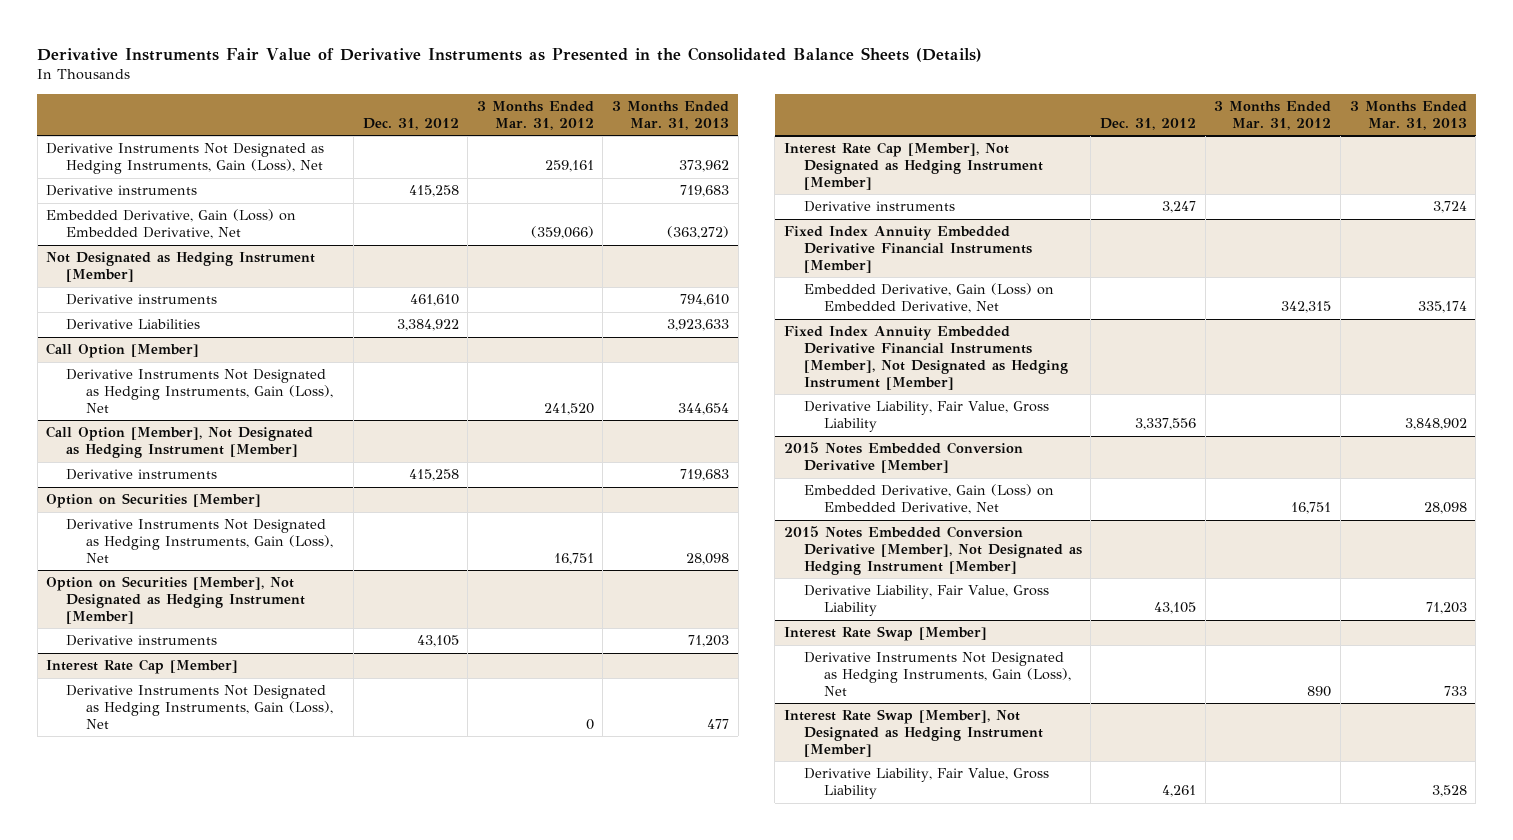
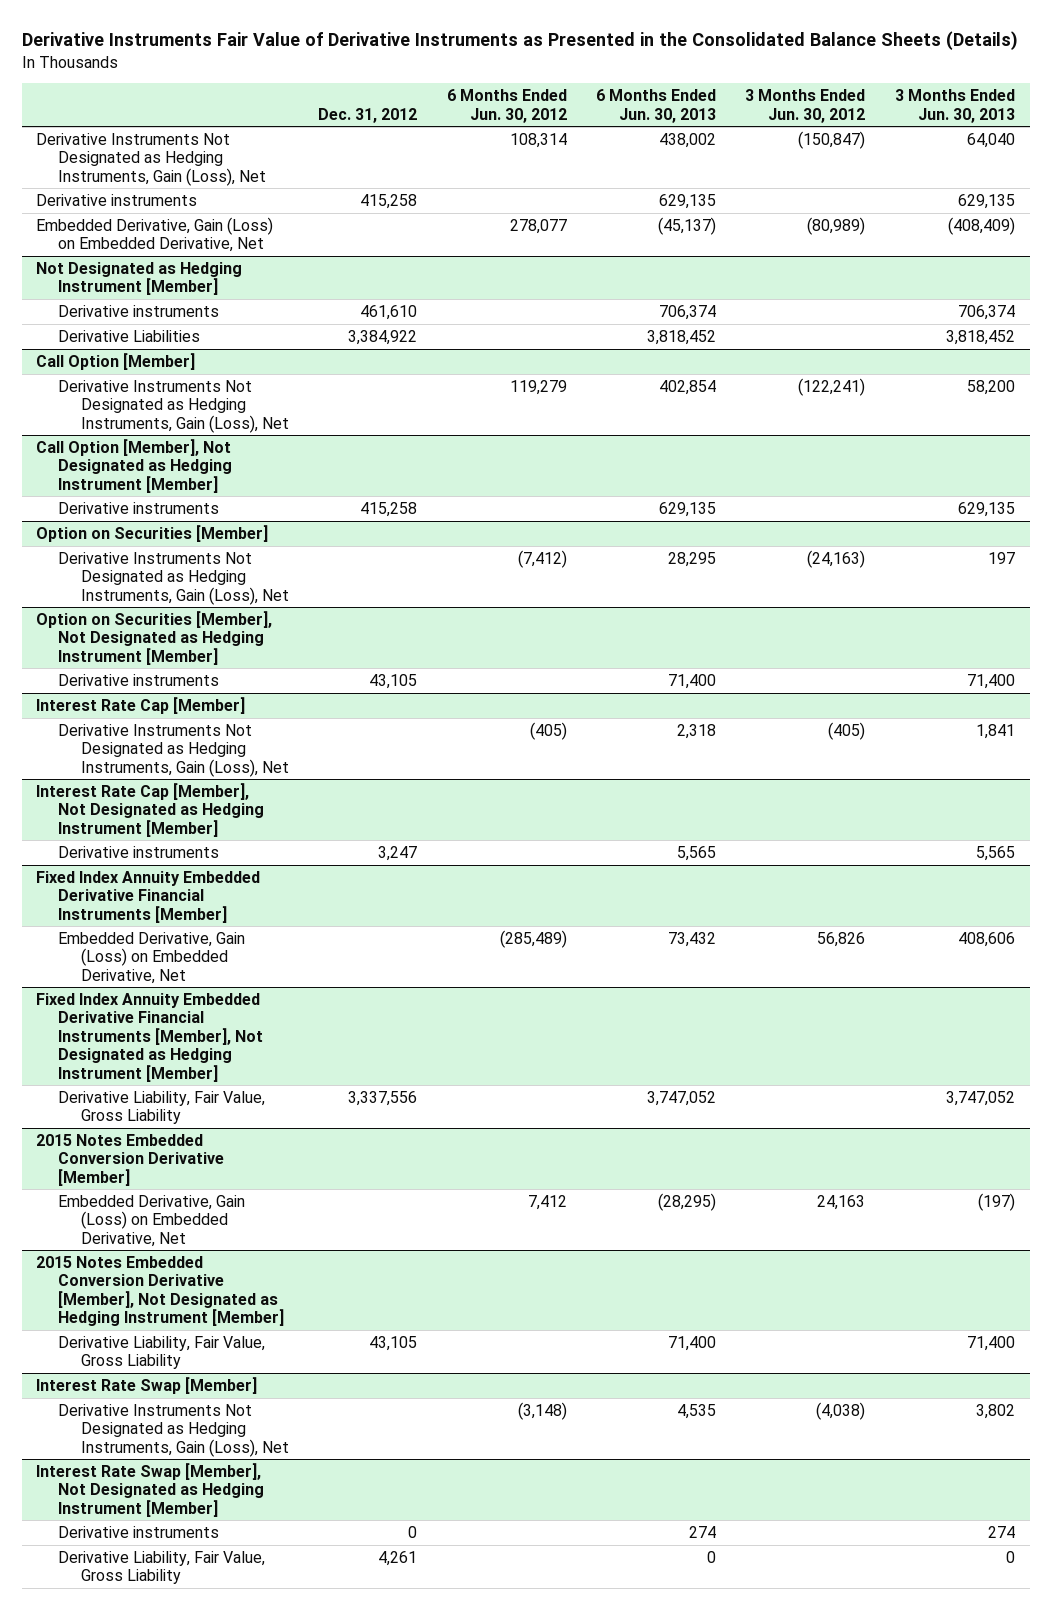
- | Dec. 31, 2012 | 3 Months Ended Mar. 31, 2012 | 3 Months Ended Mar. 31, 2013
+ | Dec. 31, 2012 | 6 Months Ended Jun. 30, 2012 | 6 Months Ended Jun. 30, 2013 | 3 Months Ended Jun. 30, 2012 | 3 Months Ended Jun. 30, 2013
@ Interest Rate Swap [Member], Not Designated as Hedging Instrument [Member]
+ Derivative instruments | 0 | | 274 | | 274

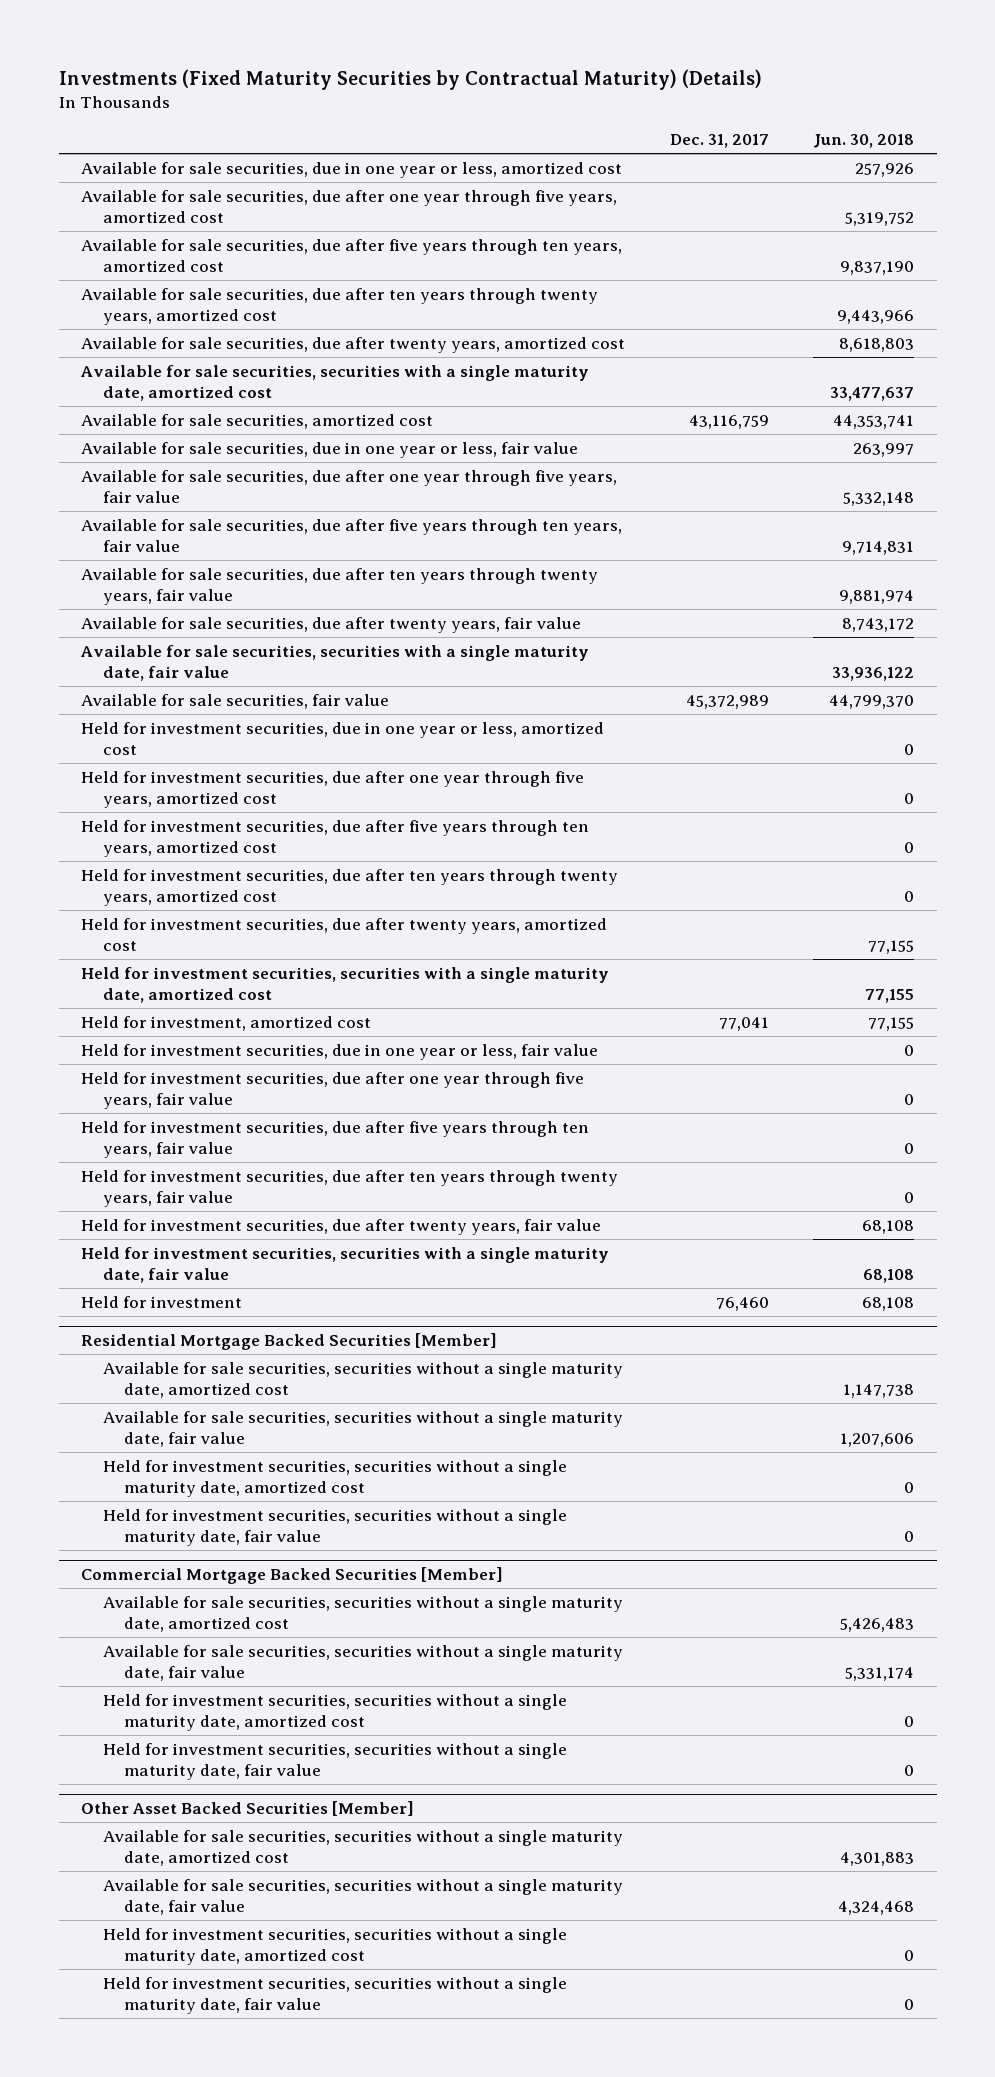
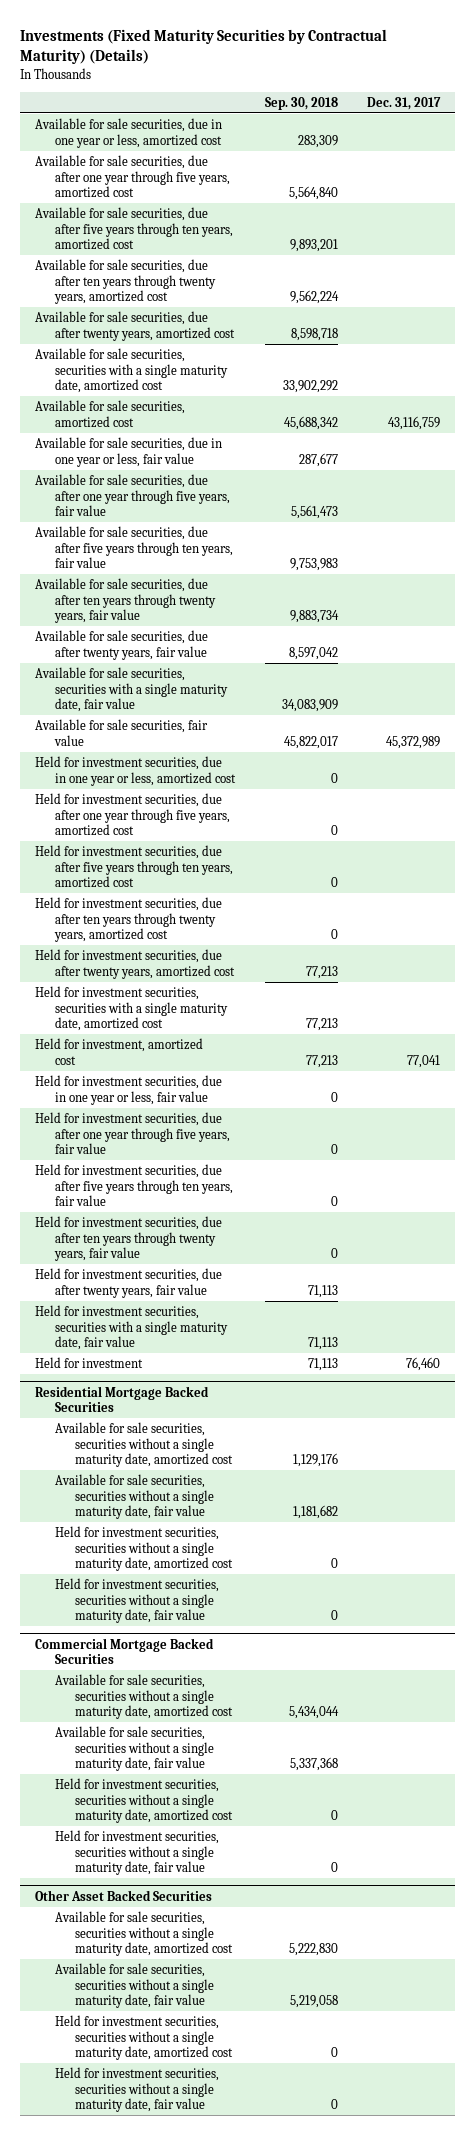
- | Dec. 31, 2017 | Jun. 30, 2018
+ | Sep. 30, 2018 | Dec. 31, 2017
- Residential Mortgage Backed Securities [Member]
+ Residential Mortgage Backed Securities
- Commercial Mortgage Backed Securities [Member]
+ Commercial Mortgage Backed Securities
- Other Asset Backed Securities [Member]
+ Other Asset Backed Securities

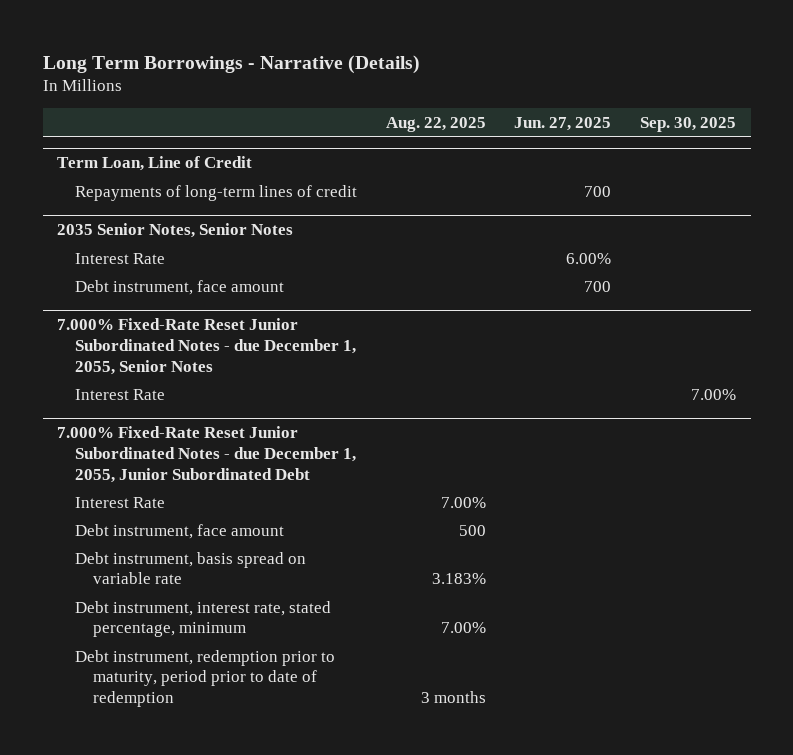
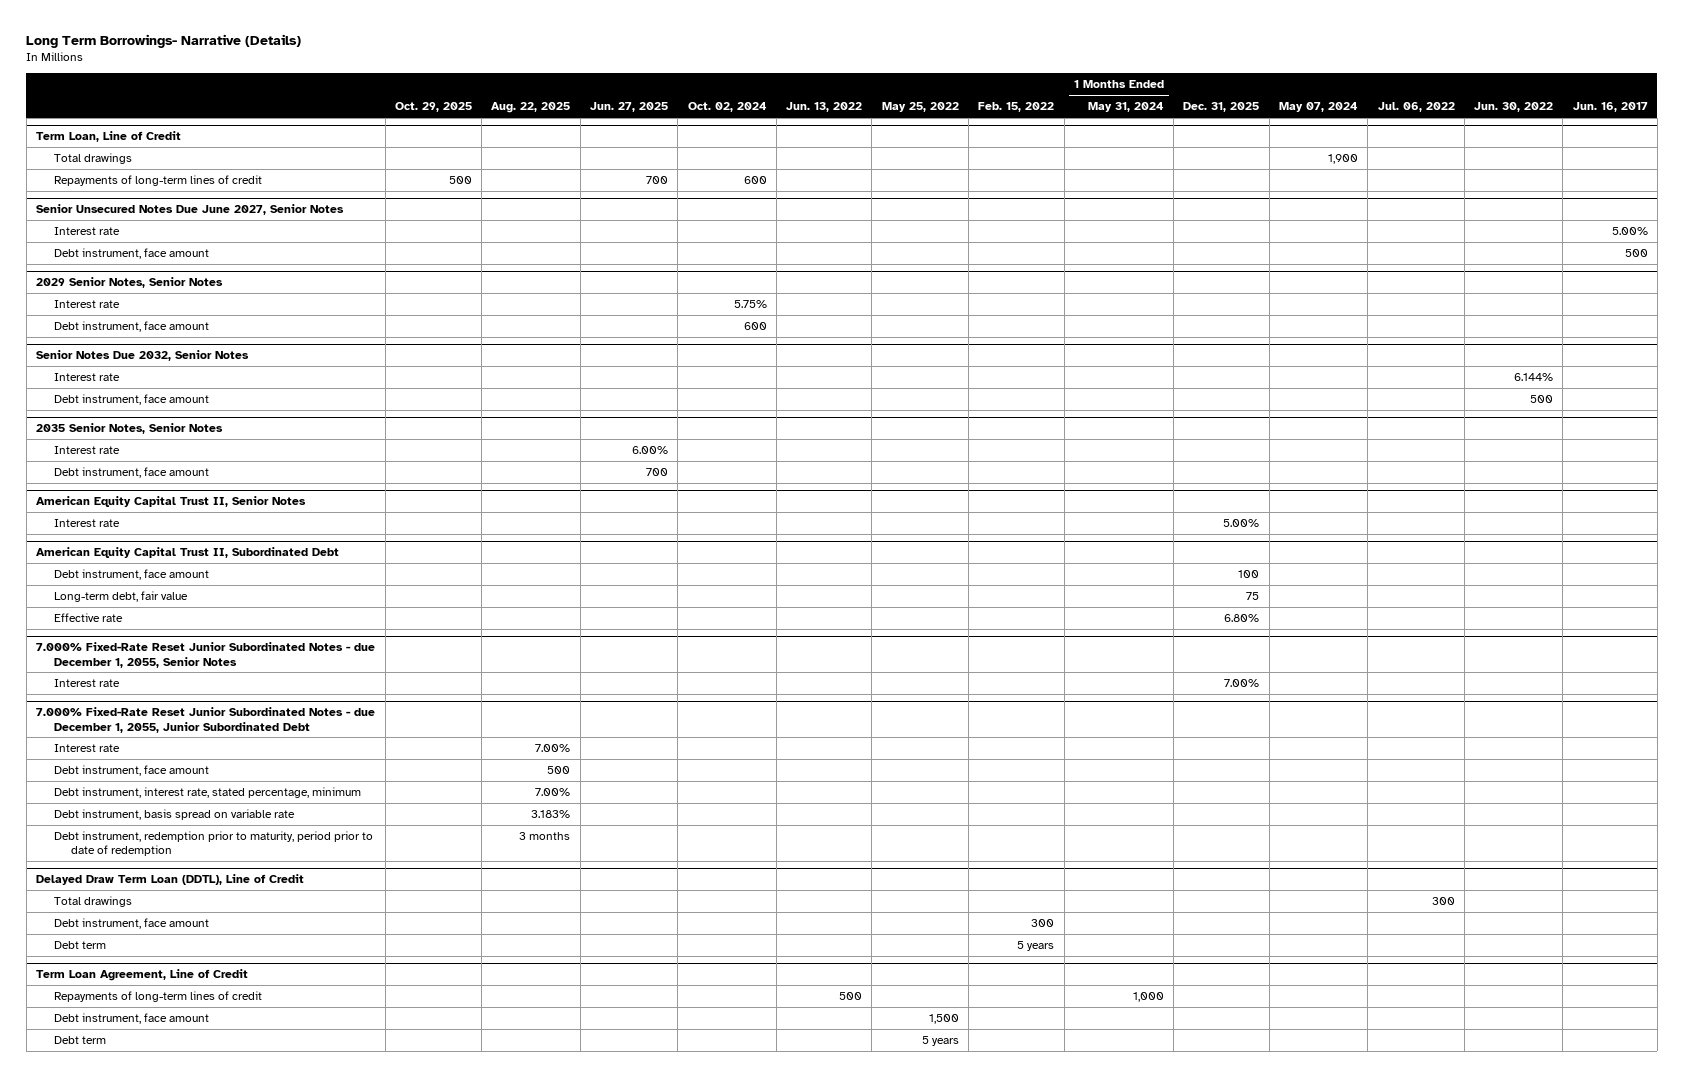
- Long Term Borrowings - Narrative (Details)
+ Long Term Borrowings- Narrative (Details)
- | Aug. 22, 2025 | Jun. 27, 2025 | Sep. 30, 2025
+ | Oct. 29, 2025 | Aug. 22, 2025 | Jun. 27, 2025 | Oct. 02, 2024 | Jun. 13, 2022 | May 25, 2022 | Feb. 15, 2022 | 1 Months Ended May 31, 2024 | Dec. 31, 2025 | May 07, 2024 | Jul. 06, 2022 | Jun. 30, 2022 | Jun. 16, 2017
@ Term Loan, Line of Credit
+ Total drawings | | | | | | | | | | 1,900 | | |
+ Senior Unsecured Notes Due June 2027, Senior Notes
+ Interest rate | | | | | | | | | | | | | 5.00%
+ Debt instrument, face amount | | | | | | | | | | | | | 500
+ 2029 Senior Notes, Senior Notes
+ Interest rate | | | | 5.75% | | | | | | | | |
+ Debt instrument, face amount | | | | 600 | | | | | | | | |
+ Senior Notes Due 2032, Senior Notes
+ Interest rate | | | | | | | | | | | | 6.144% |
+ Debt instrument, face amount | | | | | | | | | | | | 500 |
@ 2035 Senior Notes, Senior Notes
- Interest Rate | | 6.00% |
+ Interest rate | | | 6.00% | | | | | | | | | |
+ American Equity Capital Trust II, Senior Notes
+ Interest rate | | | | | | | | | 5.00% | | | |
+ American Equity Capital Trust II, Subordinated Debt
+ Debt instrument, face amount | | | | | | | | | 100 | | | |
+ Long-term debt, fair value | | | | | | | | | 75 | | | |
+ Effective rate | | | | | | | | | 6.80% | | | |
@ 7.000% Fixed-Rate Reset Junior Subordinated Notes - due December 1, 2055, Senior Notes
- Interest Rate | | | 7.00%
+ Interest rate | | | | | | | | | 7.00% | | | |
@ 7.000% Fixed-Rate Reset Junior Subordinated Notes - due December 1, 2055, Junior Subordinated Debt
- Interest Rate | 7.00% | |
+ Interest rate | | 7.00% | | | | | | | | | | |
moved down: Debt instrument, basis spread on variable rate | | 3.183% | | | | | | | | | | |
+ Delayed Draw Term Loan (DDTL), Line of Credit
+ Total drawings | | | | | | | | | | | 300 | |
+ Debt instrument, face amount | | | | | | | 300 | | | | | |
+ Debt term | | | | | | | 5 years | | | | | |
+ Term Loan Agreement, Line of Credit
+ Repayments of long-term lines of credit | | | | | 500 | | | 1,000 | | | | |
+ Debt instrument, face amount | | | | | | 1,500 | | | | | | |
+ Debt term | | | | | | 5 years | | | | | | |

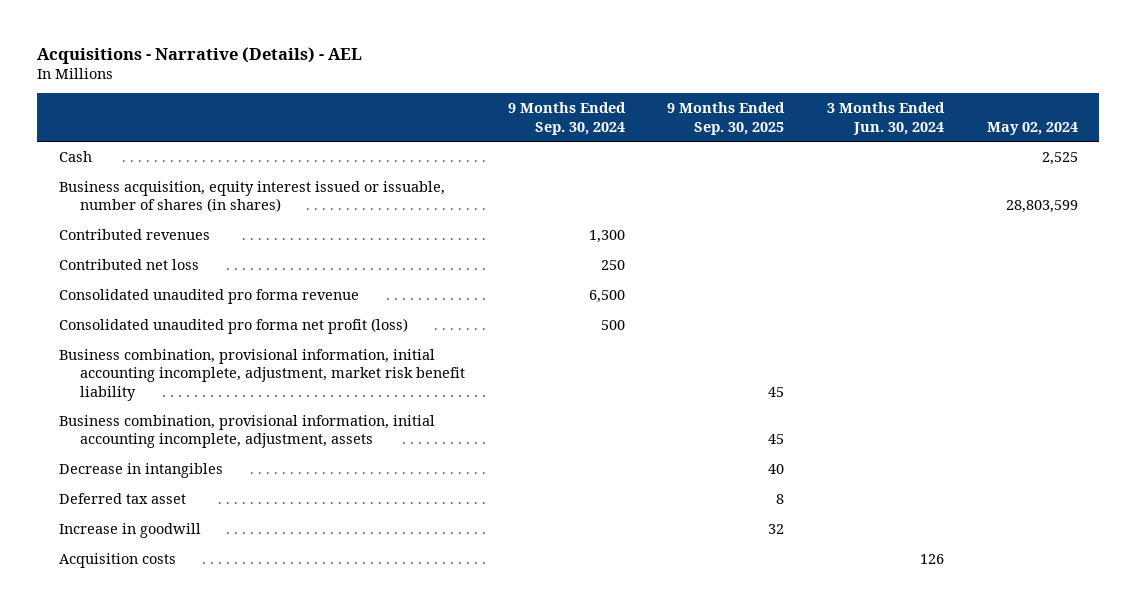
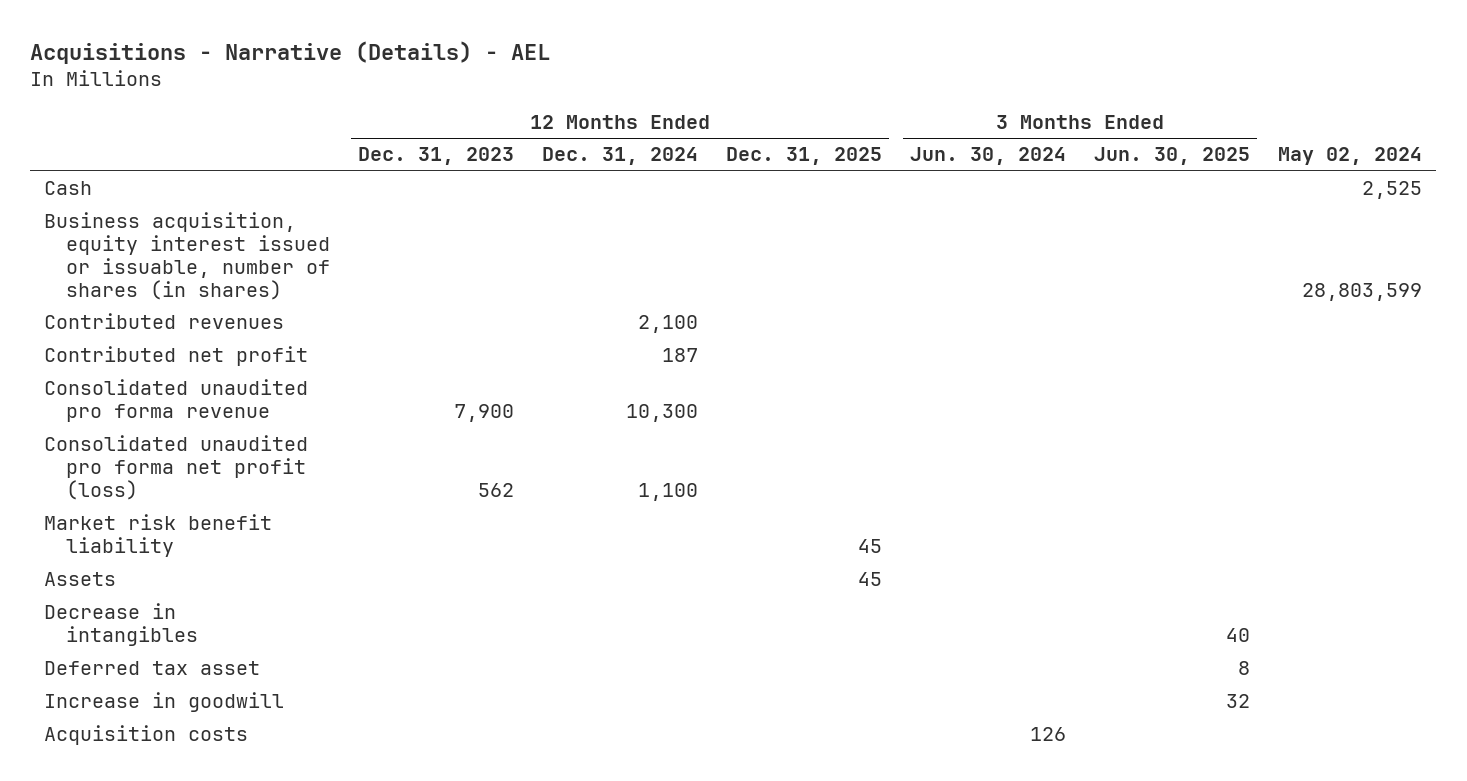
- | 9 Months Ended Sep. 30, 2024 | 9 Months Ended Sep. 30, 2025 | 3 Months Ended Jun. 30, 2024 | May 02, 2024
+ | 12 Months Ended Dec. 31, 2023 | 12 Months Ended Dec. 31, 2024 | 12 Months Ended Dec. 31, 2025 | 3 Months Ended Jun. 30, 2024 | 3 Months Ended Jun. 30, 2025 | May 02, 2024
- Contributed net loss | 250 | | |
+ Contributed net profit | | 187 | | | |
- Business combination, provisional information, initial accounting incomplete, adjustment, market risk benefit liability | | 45 | |
- Business combination, provisional information, initial accounting incomplete, adjustment, assets | | 45 | |
+ Market risk benefit liability | | | 45 | | |
+ Assets | | | 45 | | |

